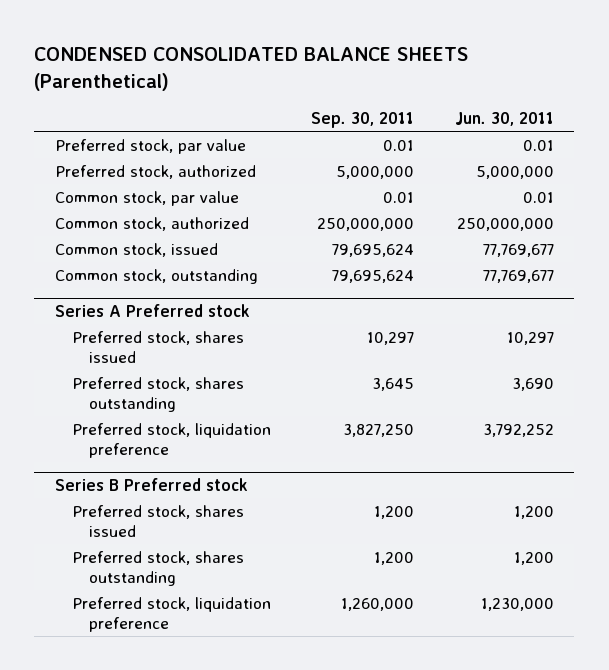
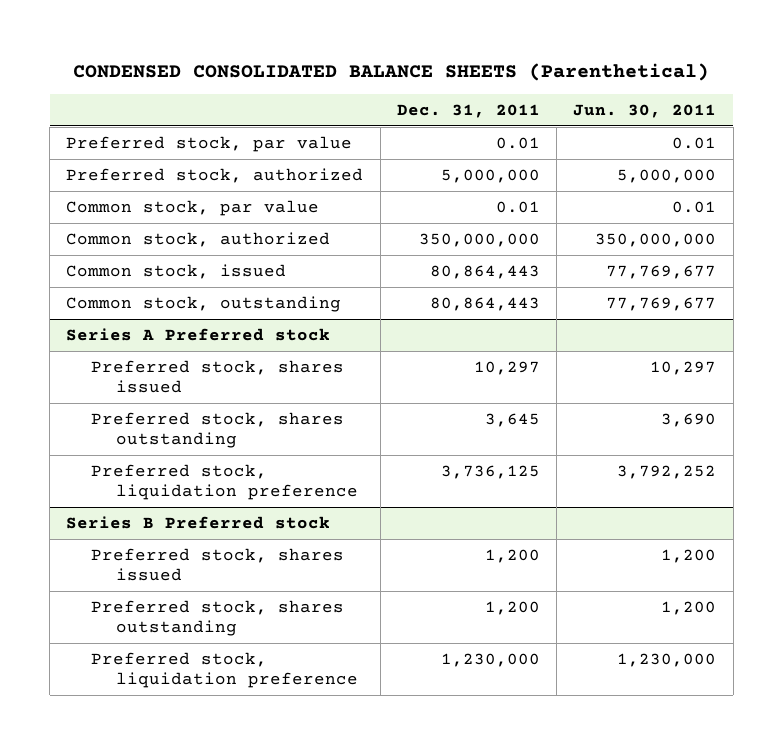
- | Sep. 30, 2011 | Jun. 30, 2011
+ | Dec. 31, 2011 | Jun. 30, 2011
- Common stock, authorized | 250,000,000 | 250,000,000
+ Common stock, authorized | 350,000,000 | 350,000,000

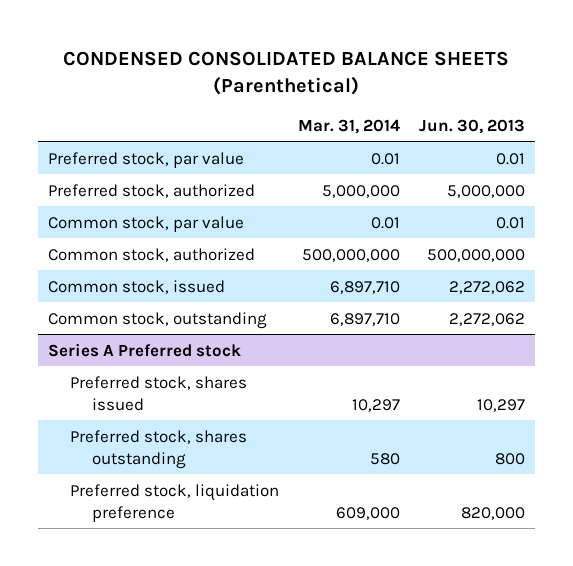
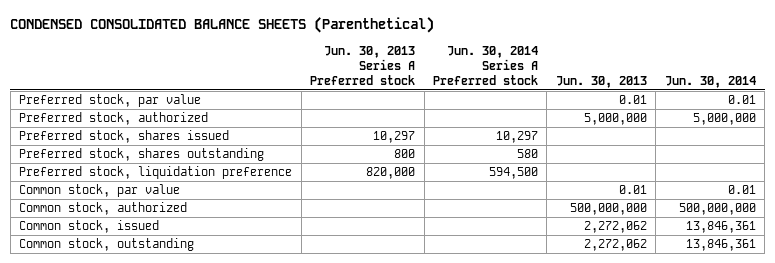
- | Mar. 31, 2014 | Jun. 30, 2013
+ | Jun. 30, 2013 Series A Preferred stock | Jun. 30, 2014 Series A Preferred stock | Jun. 30, 2013 | Jun. 30, 2014
+ Preferred stock, shares issued | 10,297 | 10,297 | |
+ Preferred stock, shares outstanding | 800 | 580 | |
+ Preferred stock, liquidation preference | 820,000 | 594,500 | |
- Series A Preferred stock
- Preferred stock, shares issued | 10,297 | 10,297
- Preferred stock, shares outstanding | 580 | 800
- Preferred stock, liquidation preference | 609,000 | 820,000

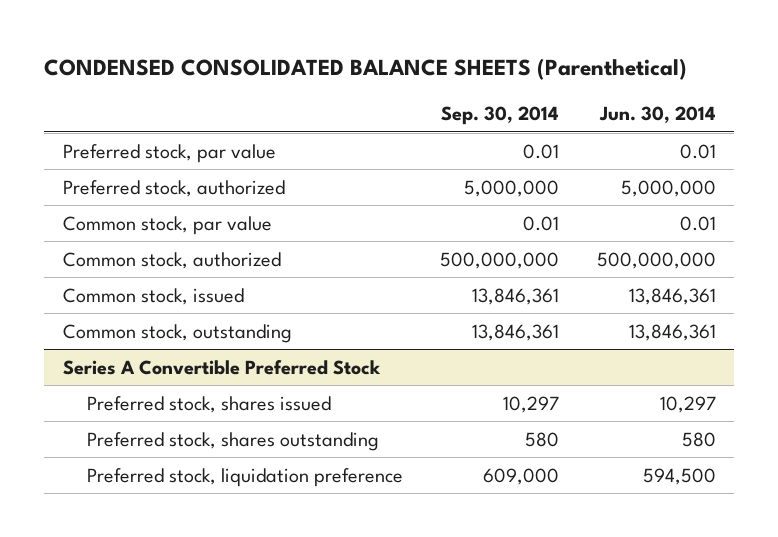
- | Jun. 30, 2013 Series A Preferred stock | Jun. 30, 2014 Series A Preferred stock | Jun. 30, 2013 | Jun. 30, 2014
+ | Sep. 30, 2014 | Jun. 30, 2014
- Preferred stock, shares issued | 10,297 | 10,297 | |
- Preferred stock, shares outstanding | 800 | 580 | |
- Preferred stock, liquidation preference | 820,000 | 594,500 | |
+ Series A Convertible Preferred Stock
+ Preferred stock, shares issued | 10,297 | 10,297
+ Preferred stock, shares outstanding | 580 | 580
+ Preferred stock, liquidation preference | 609,000 | 594,500

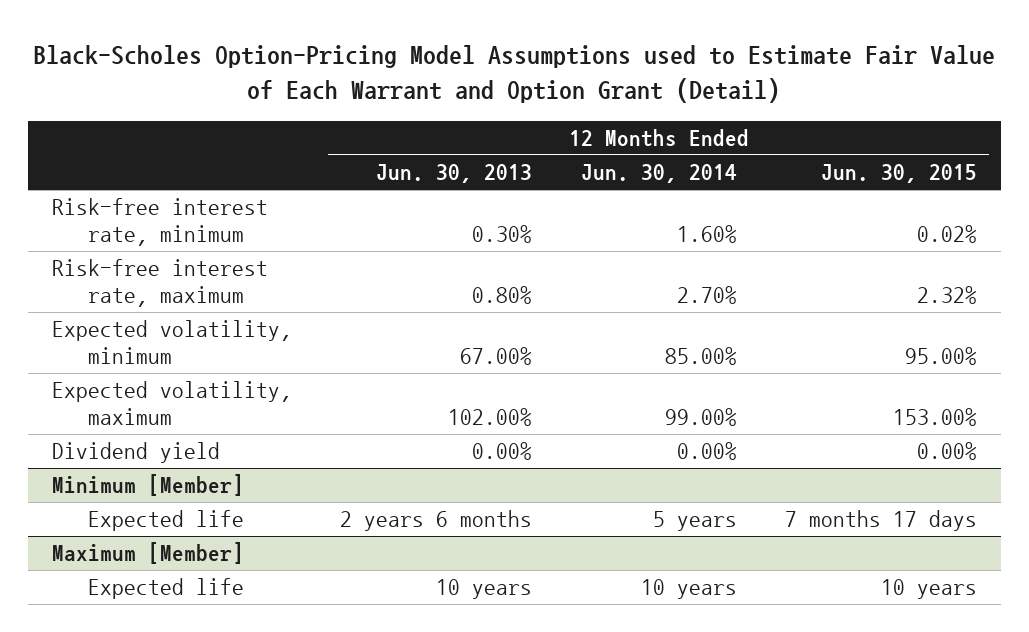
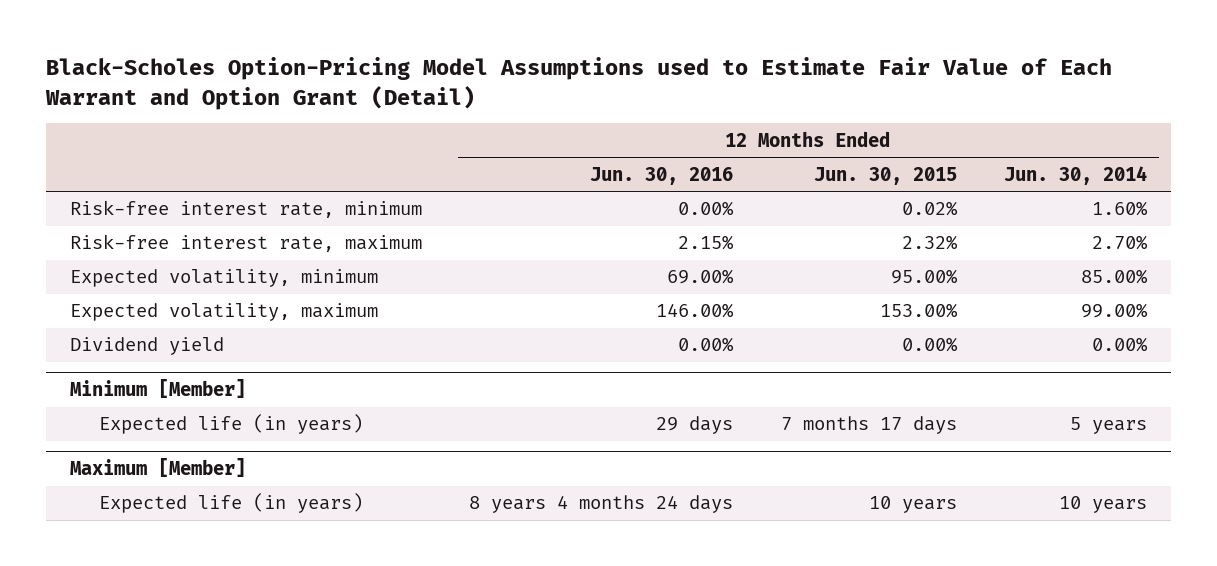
- | 12 Months Ended Jun. 30, 2013 | 12 Months Ended Jun. 30, 2014 | 12 Months Ended Jun. 30, 2015
+ | 12 Months Ended Jun. 30, 2016 | 12 Months Ended Jun. 30, 2015 | 12 Months Ended Jun. 30, 2014
@ Minimum [Member]
- Expected life | 2 years 6 months | 5 years | 7 months 17 days
+ Expected life (in years) | 29 days | 7 months 17 days | 5 years
@ Maximum [Member]
- Expected life | 10 years | 10 years | 10 years
+ Expected life (in years) | 8 years 4 months 24 days | 10 years | 10 years

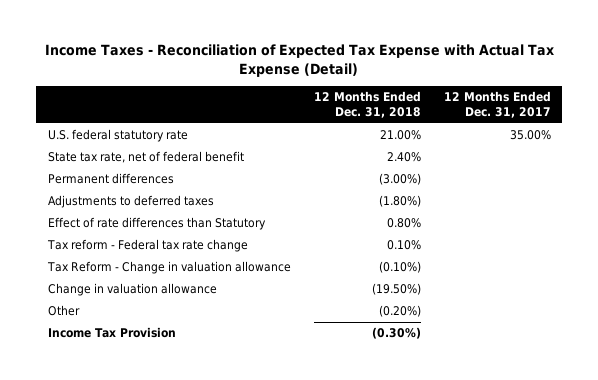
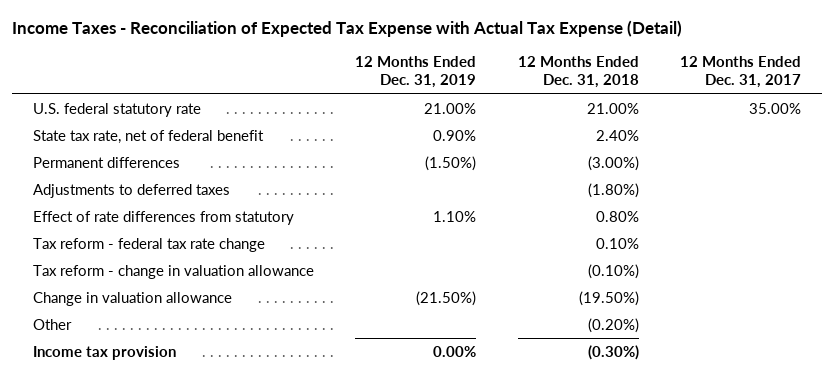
- | 12 Months Ended Dec. 31, 2018 | 12 Months Ended Dec. 31, 2017
+ | 12 Months Ended Dec. 31, 2019 | 12 Months Ended Dec. 31, 2018 | 12 Months Ended Dec. 31, 2017
- Effect of rate differences than Statutory | 0.80% |
- Tax reform - Federal tax rate change | 0.10% |
- Tax Reform - Change in valuation allowance | (0.10%) |
+ Effect of rate differences from statutory | 1.10% | 0.80% |
+ Tax reform - federal tax rate change | | 0.10% |
+ Tax reform - change in valuation allowance | | (0.10%) |
- Income Tax Provision | (0.30%) |
+ Income tax provision | 0.00% | (0.30%) |

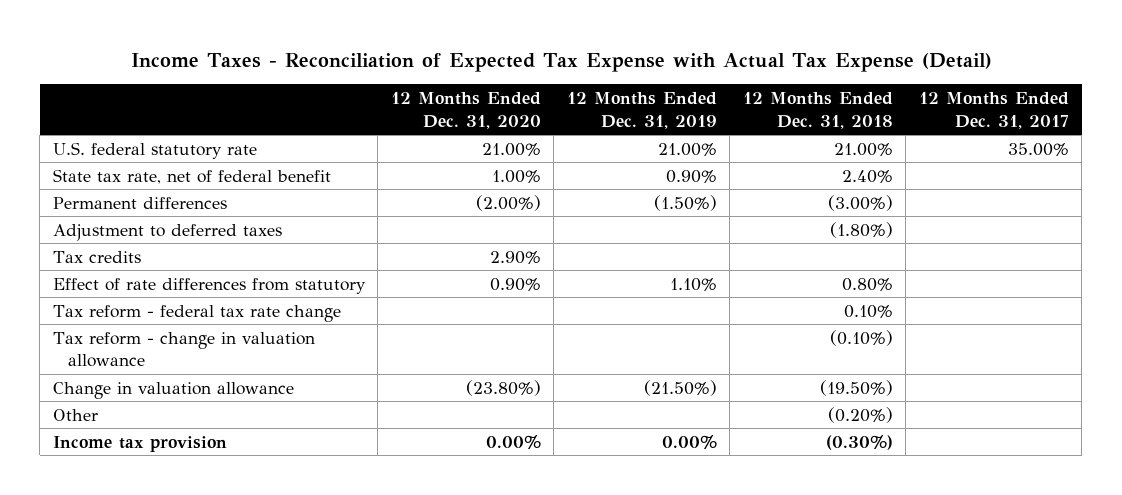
- | 12 Months Ended Dec. 31, 2019 | 12 Months Ended Dec. 31, 2018 | 12 Months Ended Dec. 31, 2017
+ | 12 Months Ended Dec. 31, 2020 | 12 Months Ended Dec. 31, 2019 | 12 Months Ended Dec. 31, 2018 | 12 Months Ended Dec. 31, 2017
- Adjustments to deferred taxes | | (1.80%) |
+ Adjustment to deferred taxes | | | (1.80%) |
+ Tax credits | 2.90% | | |

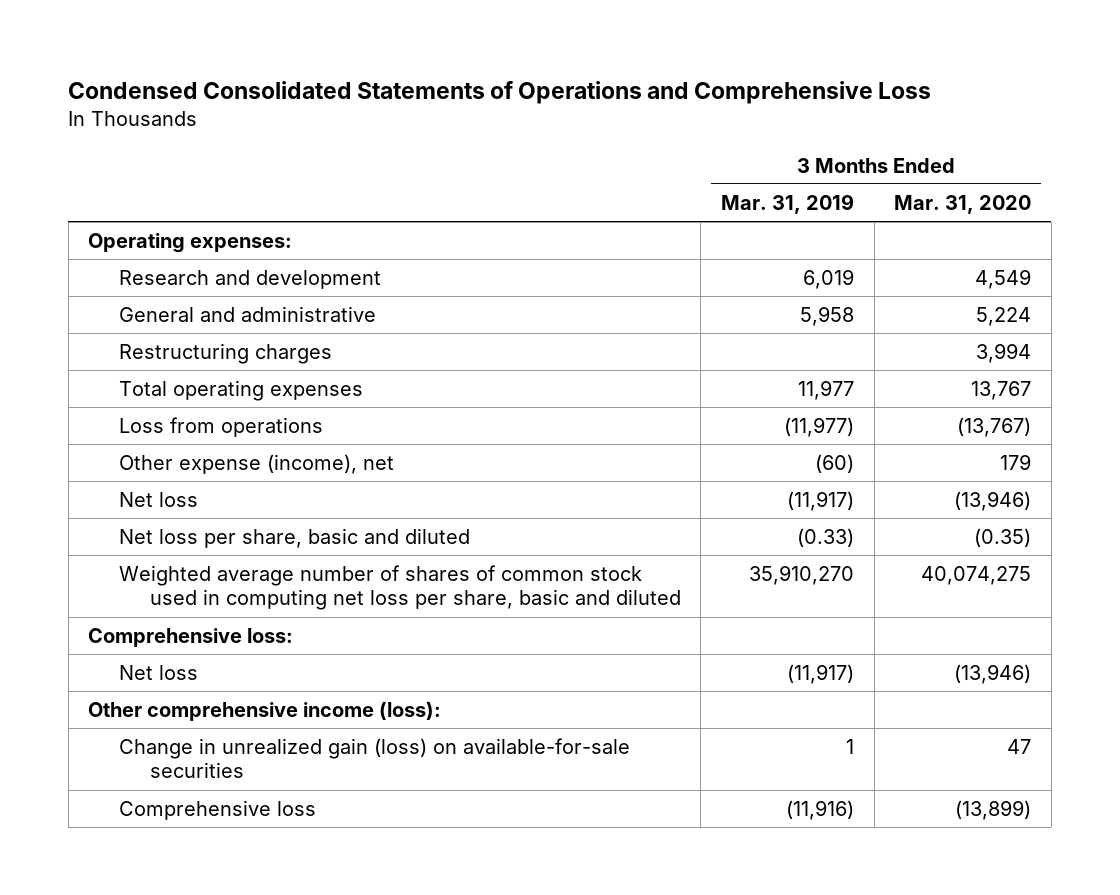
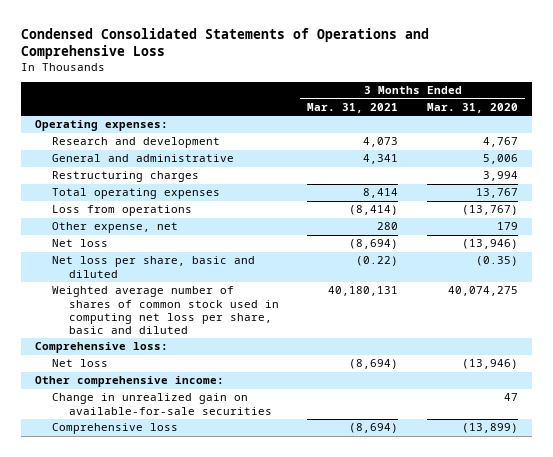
- | 3 Months Ended Mar. 31, 2019 | 3 Months Ended Mar. 31, 2020
+ | 3 Months Ended Mar. 31, 2021 | 3 Months Ended Mar. 31, 2020
- Research and development | 6,019 | 4,549
- General and administrative | 5,958 | 5,224
+ Research and development | 4,073 | 4,767
+ General and administrative | 4,341 | 5,006
- Other expense (income), net | (60) | 179
+ Other expense, net | 280 | 179
- Other comprehensive income (loss):
- Change in unrealized gain (loss) on available-for-sale securities | 1 | 47
+ Other comprehensive income:
+ Change in unrealized gain on available-for-sale securities | | 47

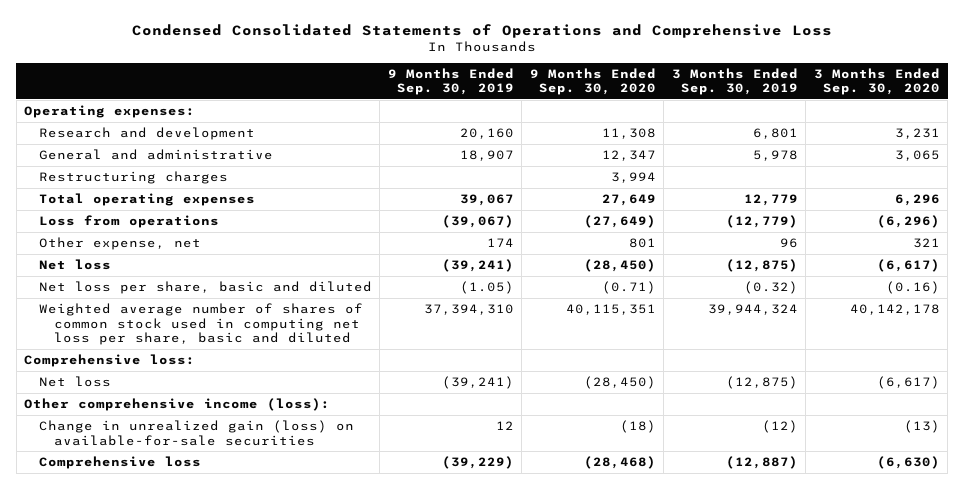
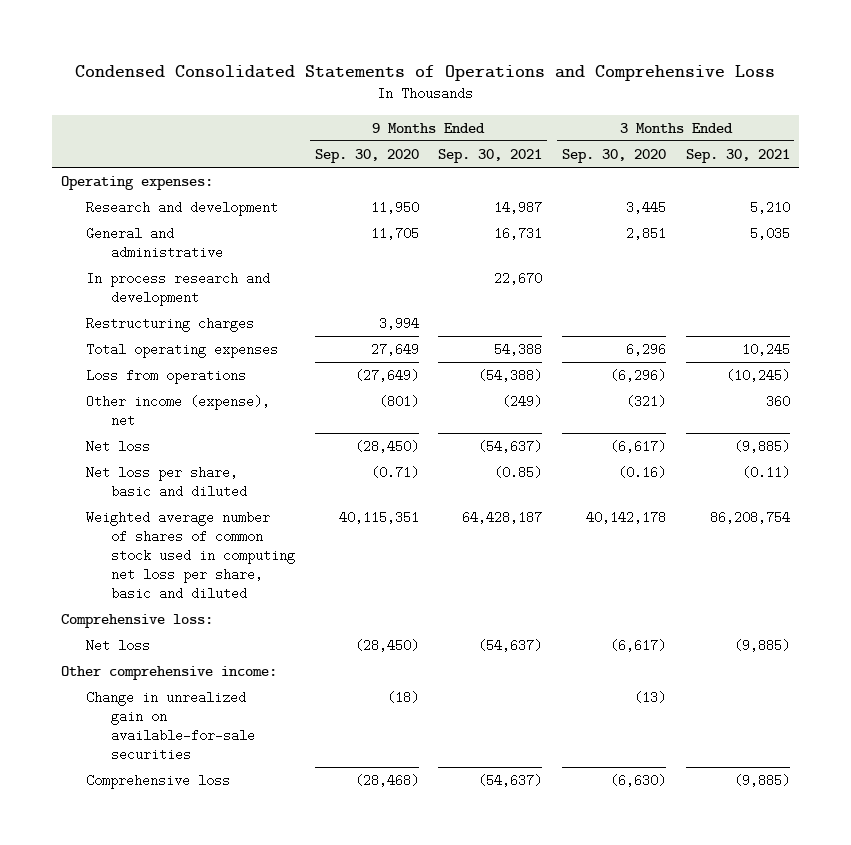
- | 9 Months Ended Sep. 30, 2019 | 9 Months Ended Sep. 30, 2020 | 3 Months Ended Sep. 30, 2019 | 3 Months Ended Sep. 30, 2020
+ | 9 Months Ended Sep. 30, 2020 | 9 Months Ended Sep. 30, 2021 | 3 Months Ended Sep. 30, 2020 | 3 Months Ended Sep. 30, 2021
- Research and development | 20,160 | 11,308 | 6,801 | 3,231
- General and administrative | 18,907 | 12,347 | 5,978 | 3,065
+ Research and development | 11,950 | 14,987 | 3,445 | 5,210
+ General and administrative | 11,705 | 16,731 | 2,851 | 5,035
+ In process research and development | | 22,670 | |
- Other expense, net | 174 | 801 | 96 | 321
+ Other income (expense), net | (801) | (249) | (321) | 360
- Other comprehensive income (loss):
- Change in unrealized gain (loss) on available-for-sale securities | 12 | (18) | (12) | (13)
+ Other comprehensive income:
+ Change in unrealized gain on available-for-sale securities | (18) | | (13) |

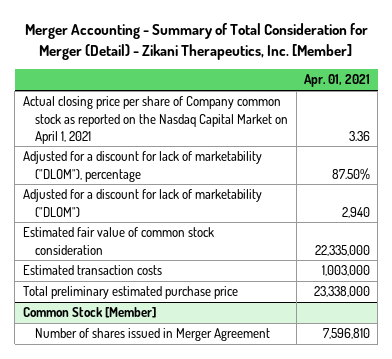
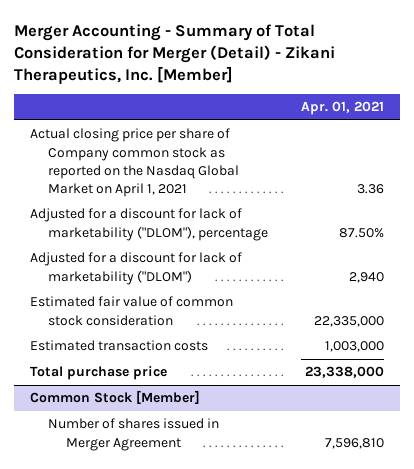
- Actual closing price per share of Company common stock as reported on the Nasdaq Capital Market on April 1, 2021 | 3.36
+ Actual closing price per share of Company common stock as reported on the Nasdaq Global Market on April 1, 2021 | 3.36
- Total preliminary estimated purchase price | 23,338,000
+ Total purchase price | 23,338,000

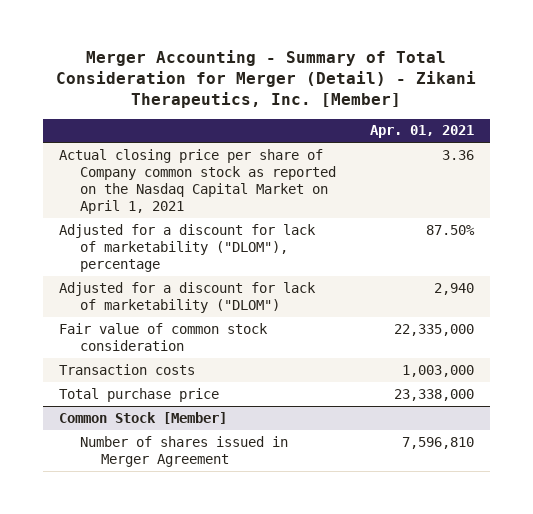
- Actual closing price per share of Company common stock as reported on the Nasdaq Global Market on April 1, 2021 | 3.36
+ Actual closing price per share of Company common stock as reported on the Nasdaq Capital Market on April 1, 2021 | 3.36
- Estimated fair value of common stock consideration | 22,335,000
- Estimated transaction costs | 1,003,000
+ Fair value of common stock consideration | 22,335,000
+ Transaction costs | 1,003,000

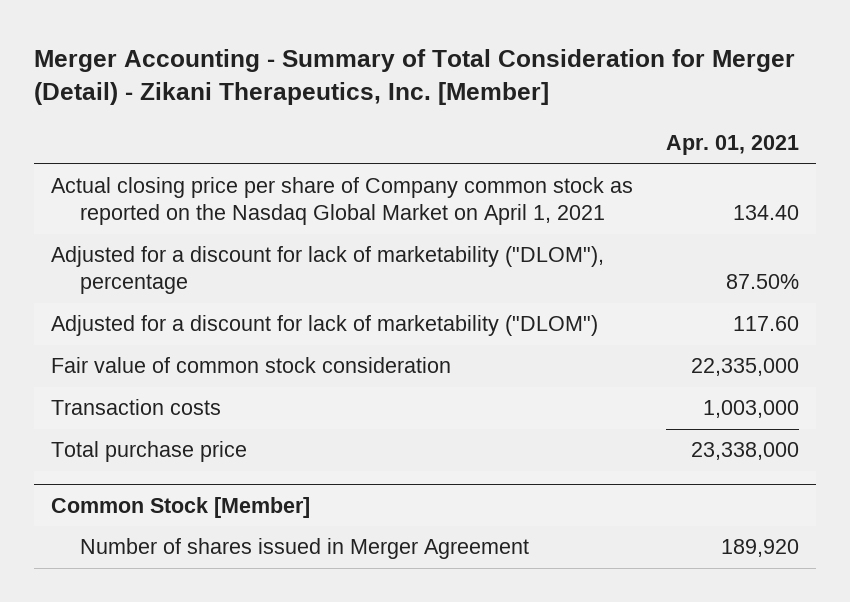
- Actual closing price per share of Company common stock as reported on the Nasdaq Capital Market on April 1, 2021 | 3.36
+ Actual closing price per share of Company common stock as reported on the Nasdaq Global Market on April 1, 2021 | 134.40
- Adjusted for a discount for lack of marketability ("DLOM") | 2,940
+ Adjusted for a discount for lack of marketability ("DLOM") | 117.60
@ Common Stock [Member]
- Number of shares issued in Merger Agreement | 7,596,810
+ Number of shares issued in Merger Agreement | 189,920

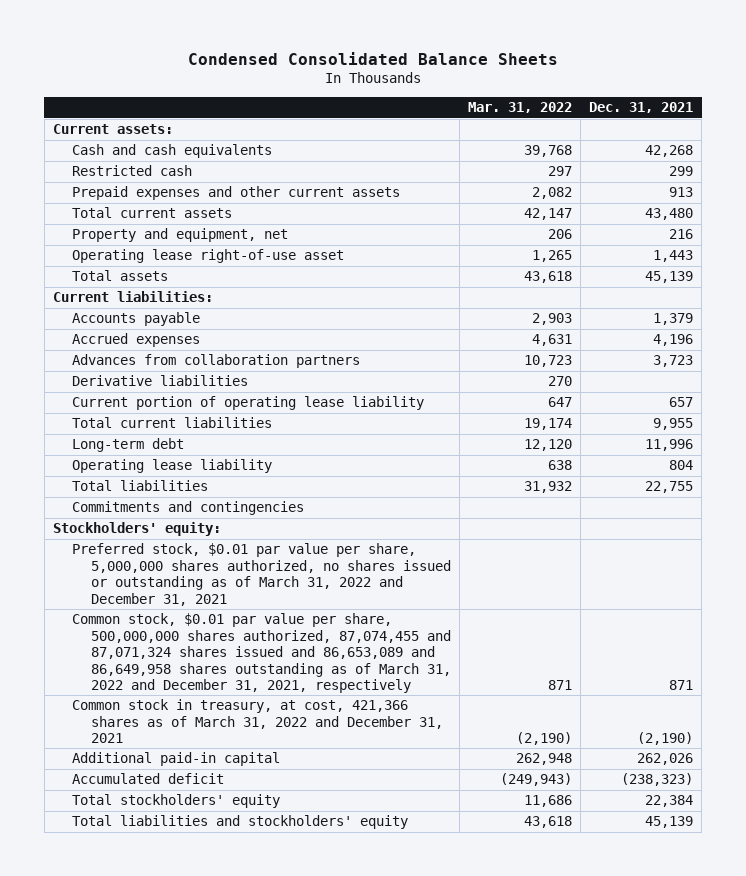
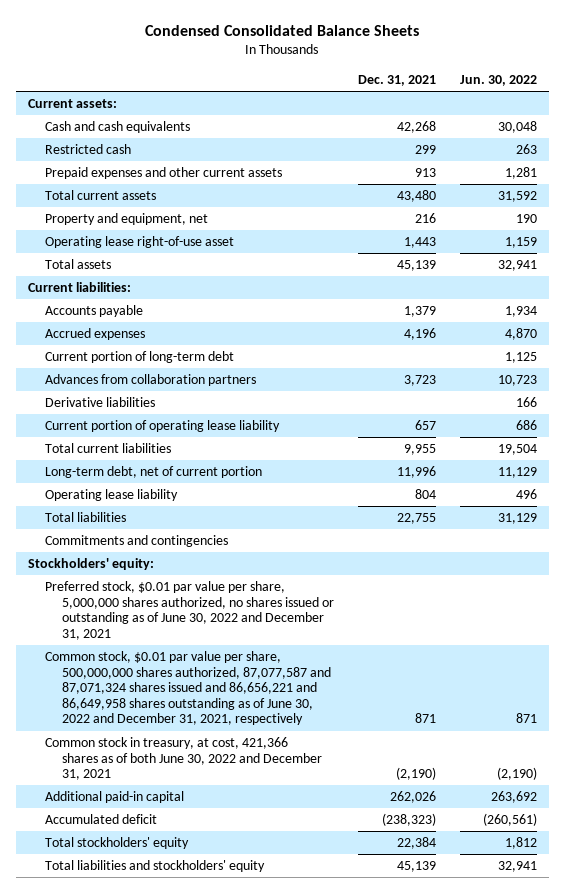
- | Mar. 31, 2022 | Dec. 31, 2021
+ | Dec. 31, 2021 | Jun. 30, 2022
+ Current portion of long-term debt | | 1,125
- Long-term debt | 12,120 | 11,996
+ Long-term debt, net of current portion | 11,996 | 11,129
- Preferred stock, $0.01 par value per share, 5,000,000 shares authorized, no shares issued or outstanding as of March 31, 2022 and December 31, 2021
- Common stock, $0.01 par value per share, 500,000,000 shares authorized, 87,074,455 and 87,071,324 shares issued and 86,653,089 and 86,649,958 shares outstanding as of March 31, 2022 and December 31, 2021, respectively | 871 | 871
- Common stock in treasury, at cost, 421,366 shares as of March 31, 2022 and December 31, 2021 | (2,190) | (2,190)
+ Preferred stock, $0.01 par value per share, 5,000,000 shares authorized, no shares issued or outstanding as of June 30, 2022 and December 31, 2021
+ Common stock, $0.01 par value per share, 500,000,000 shares authorized, 87,077,587 and 87,071,324 shares issued and 86,656,221 and 86,649,958 shares outstanding as of June 30, 2022 and December 31, 2021, respectively | 871 | 871
+ Common stock in treasury, at cost, 421,366 shares as of both June 30, 2022 and December 31, 2021 | (2,190) | (2,190)

